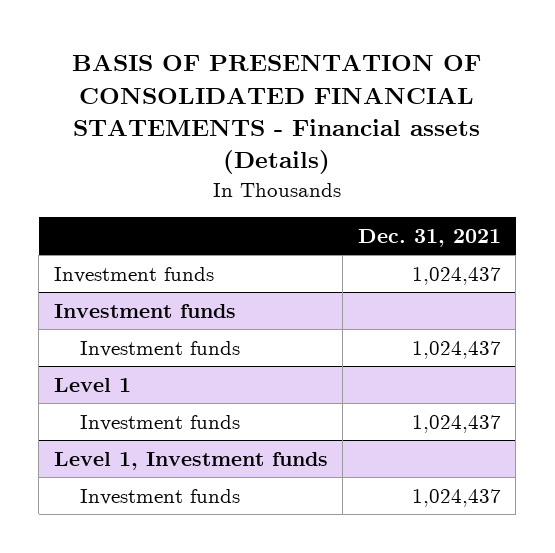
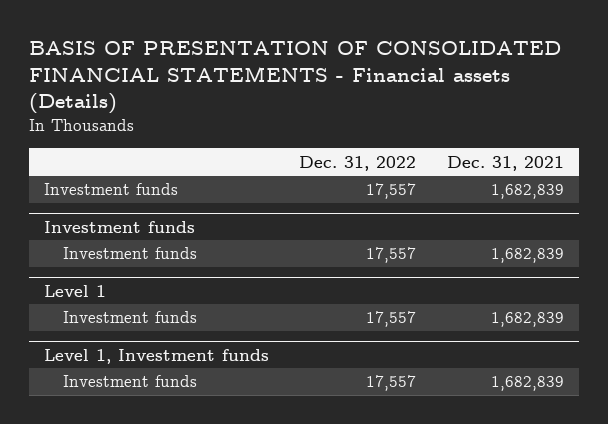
- | Dec. 31, 2021
+ | Dec. 31, 2022 | Dec. 31, 2021
- Investment funds | 1,024,437
+ Investment funds | 17,557 | 1,682,839
@ Investment funds
- Investment funds | 1,024,437
+ Investment funds | 17,557 | 1,682,839
@ Level 1
- Investment funds | 1,024,437
+ Investment funds | 17,557 | 1,682,839
@ Level 1, Investment funds
- Investment funds | 1,024,437
+ Investment funds | 17,557 | 1,682,839

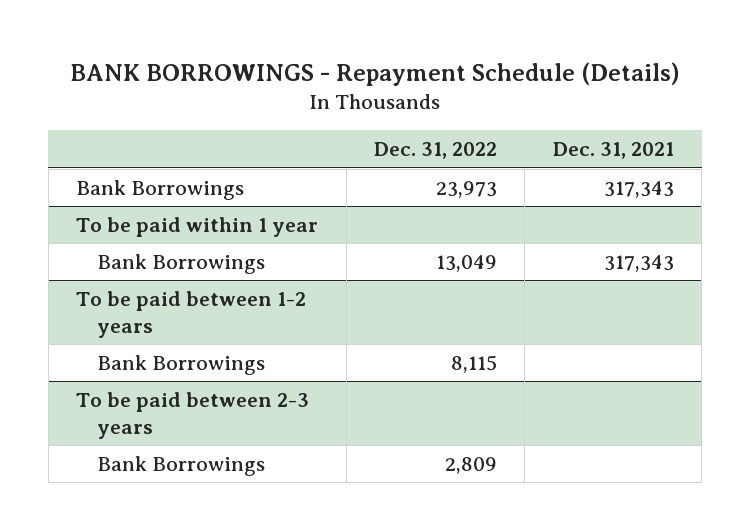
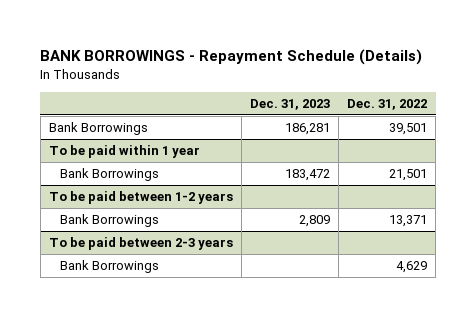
- | Dec. 31, 2022 | Dec. 31, 2021
+ | Dec. 31, 2023 | Dec. 31, 2022
- Bank Borrowings | 23,973 | 317,343
+ Bank Borrowings | 186,281 | 39,501
@ To be paid within 1 year
- Bank Borrowings | 13,049 | 317,343
+ Bank Borrowings | 183,472 | 21,501
@ To be paid between 1-2 years
- Bank Borrowings | 8,115 |
+ Bank Borrowings | 2,809 | 13,371
@ To be paid between 2-3 years
- Bank Borrowings | 2,809 |
+ Bank Borrowings | | 4,629

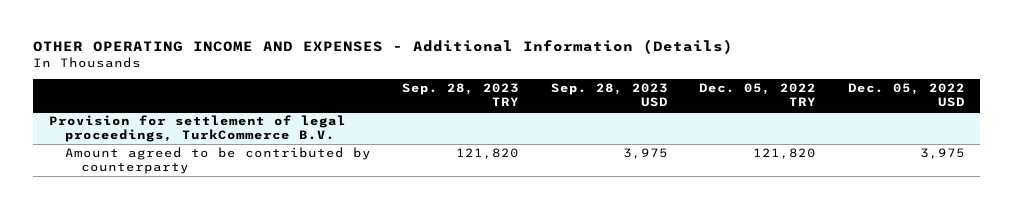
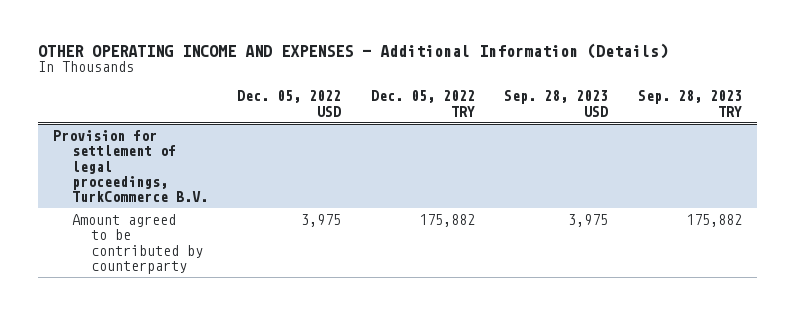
- | Sep. 28, 2023 TRY | Sep. 28, 2023 USD | Dec. 05, 2022 TRY | Dec. 05, 2022 USD
+ | Dec. 05, 2022 USD | Dec. 05, 2022 TRY | Sep. 28, 2023 USD | Sep. 28, 2023 TRY
@ Provision for settlement of legal proceedings, TurkCommerce B.V.
- Amount agreed to be contributed by counterparty | 121,820 | 3,975 | 121,820 | 3,975
+ Amount agreed to be contributed by counterparty | 3,975 | 175,882 | 3,975 | 175,882

